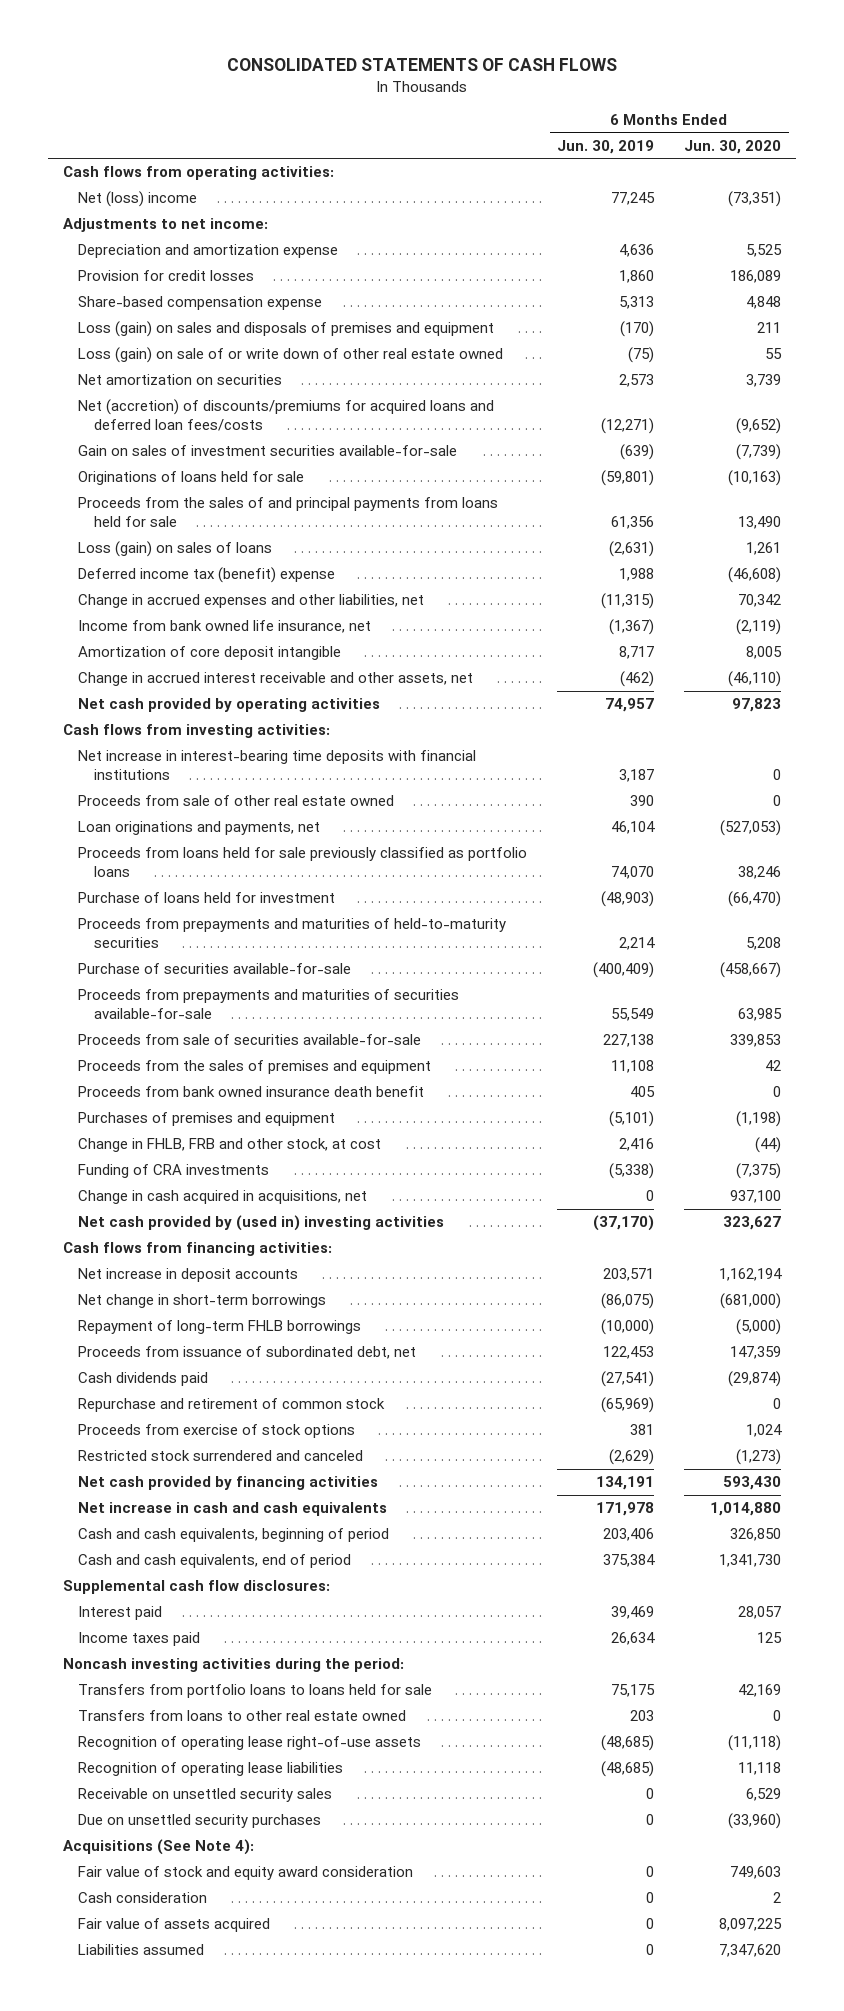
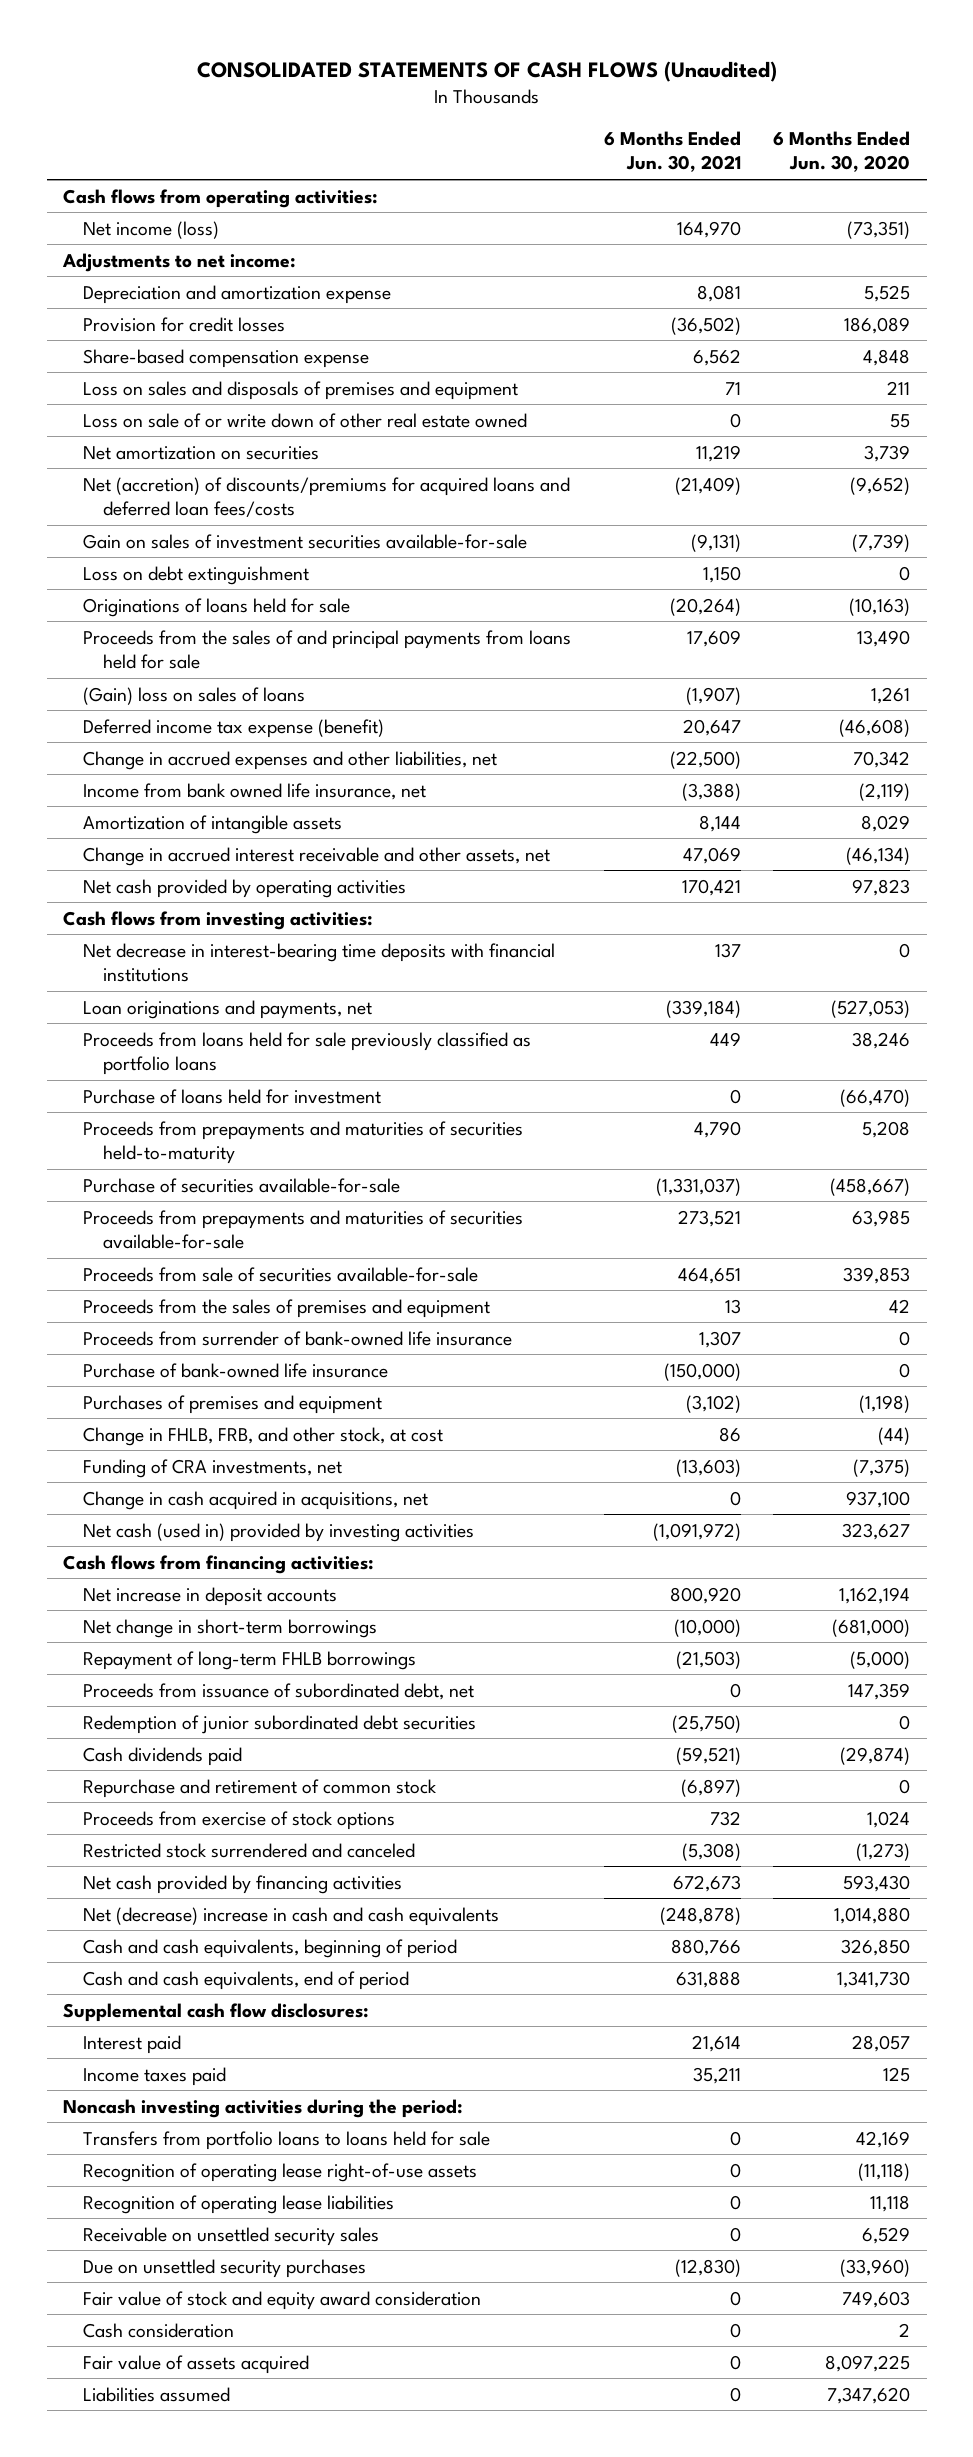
- CONSOLIDATED STATEMENTS OF CASH FLOWS
+ CONSOLIDATED STATEMENTS OF CASH FLOWS (Unaudited)
- | 6 Months Ended Jun. 30, 2019 | 6 Months Ended Jun. 30, 2020
+ | 6 Months Ended Jun. 30, 2021 | 6 Months Ended Jun. 30, 2020
- Net (loss) income | 77,245 | (73,351)
+ Net income (loss) | 164,970 | (73,351)
- Loss (gain) on sales and disposals of premises and equipment | (170) | 211
- Loss (gain) on sale of or write down of other real estate owned | (75) | 55
+ Loss on sales and disposals of premises and equipment | 71 | 211
+ Loss on sale of or write down of other real estate owned | 0 | 55
+ Loss on debt extinguishment | 1,150 | 0
- Loss (gain) on sales of loans | (2,631) | 1,261
- Deferred income tax (benefit) expense | 1,988 | (46,608)
+ (Gain) loss on sales of loans | (1,907) | 1,261
+ Deferred income tax expense (benefit) | 20,647 | (46,608)
- Amortization of core deposit intangible | 8,717 | 8,005
- Change in accrued interest receivable and other assets, net | (462) | (46,110)
+ Amortization of intangible assets | 8,144 | 8,029
+ Change in accrued interest receivable and other assets, net | 47,069 | (46,134)
- Net increase in interest-bearing time deposits with financial institutions | 3,187 | 0
- Proceeds from sale of other real estate owned | 390 | 0
+ Net decrease in interest-bearing time deposits with financial institutions | 137 | 0
- Proceeds from prepayments and maturities of held-to-maturity securities | 2,214 | 5,208
+ Proceeds from prepayments and maturities of securities held-to-maturity | 4,790 | 5,208
- Proceeds from bank owned insurance death benefit | 405 | 0
+ Proceeds from surrender of bank-owned life insurance | 1,307 | 0
+ Purchase of bank-owned life insurance | (150,000) | 0
- Change in FHLB, FRB and other stock, at cost | 2,416 | (44)
- Funding of CRA investments | (5,338) | (7,375)
+ Change in FHLB, FRB, and other stock, at cost | 86 | (44)
+ Funding of CRA investments, net | (13,603) | (7,375)
- Net cash provided by (used in) investing activities | (37,170) | 323,627
+ Net cash (used in) provided by investing activities | (1,091,972) | 323,627
+ Redemption of junior subordinated debt securities | (25,750) | 0
- Net increase in cash and cash equivalents | 171,978 | 1,014,880
+ Net (decrease) increase in cash and cash equivalents | (248,878) | 1,014,880
- Transfers from loans to other real estate owned | 203 | 0
- Acquisitions (See Note 4):

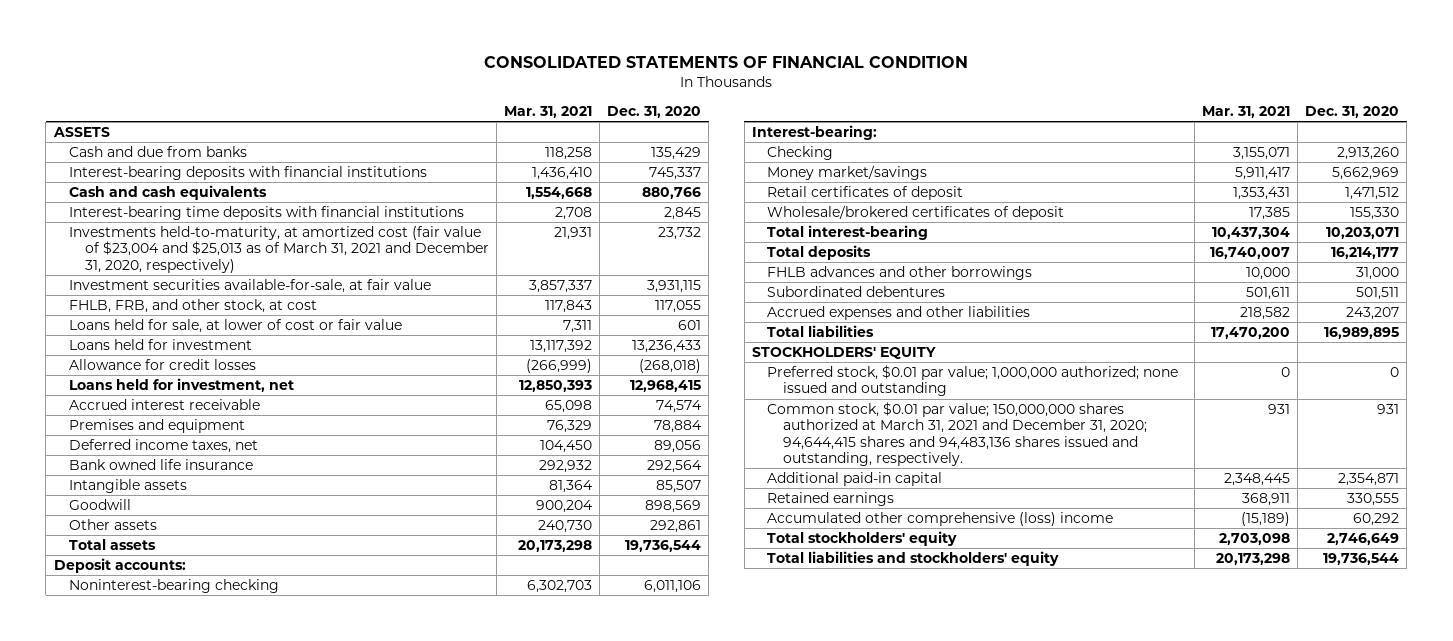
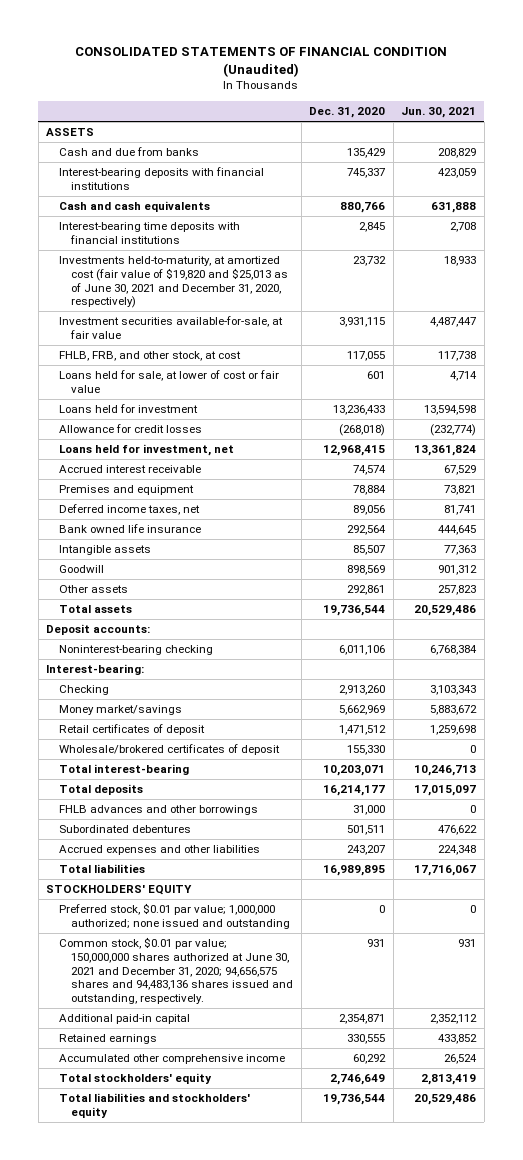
- CONSOLIDATED STATEMENTS OF FINANCIAL CONDITION
+ CONSOLIDATED STATEMENTS OF FINANCIAL CONDITION (Unaudited)
- | Mar. 31, 2021 | Dec. 31, 2020
+ | Dec. 31, 2020 | Jun. 30, 2021
- Investments held-to-maturity, at amortized cost (fair value of $23,004 and $25,013 as of March 31, 2021 and December 31, 2020, respectively) | 21,931 | 23,732
+ Investments held-to-maturity, at amortized cost (fair value of $19,820 and $25,013 as of June 30, 2021 and December 31, 2020, respectively) | 23,732 | 18,933
- Common stock, $0.01 par value; 150,000,000 shares authorized at March 31, 2021 and December 31, 2020; 94,644,415 shares and 94,483,136 shares issued and outstanding, respectively. | 931 | 931
+ Common stock, $0.01 par value; 150,000,000 shares authorized at June 30, 2021 and December 31, 2020; 94,656,575 shares and 94,483,136 shares issued and outstanding, respectively. | 931 | 931
- Accumulated other comprehensive (loss) income | (15,189) | 60,292
+ Accumulated other comprehensive income | 60,292 | 26,524

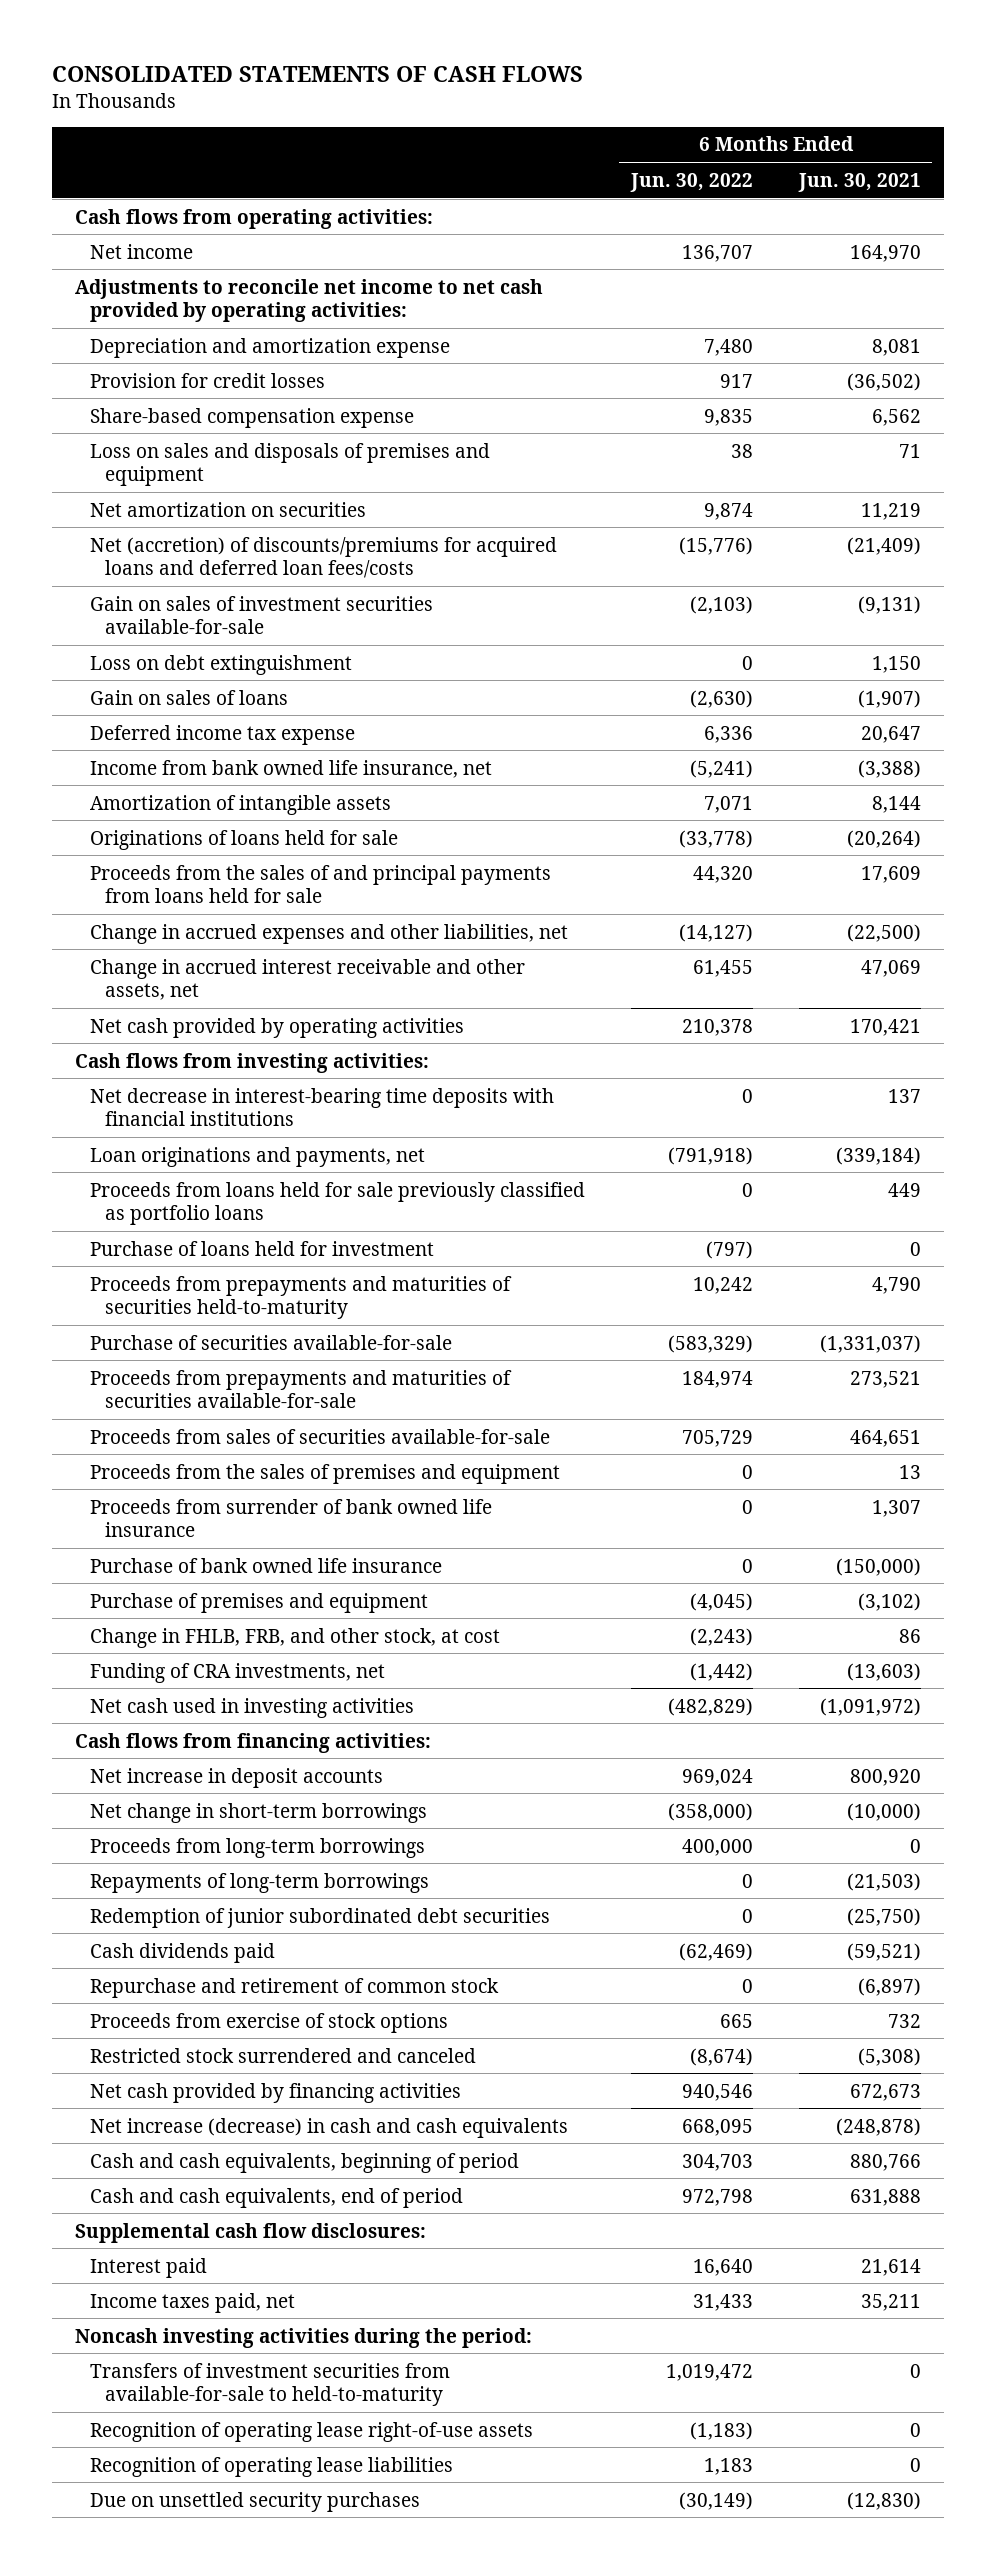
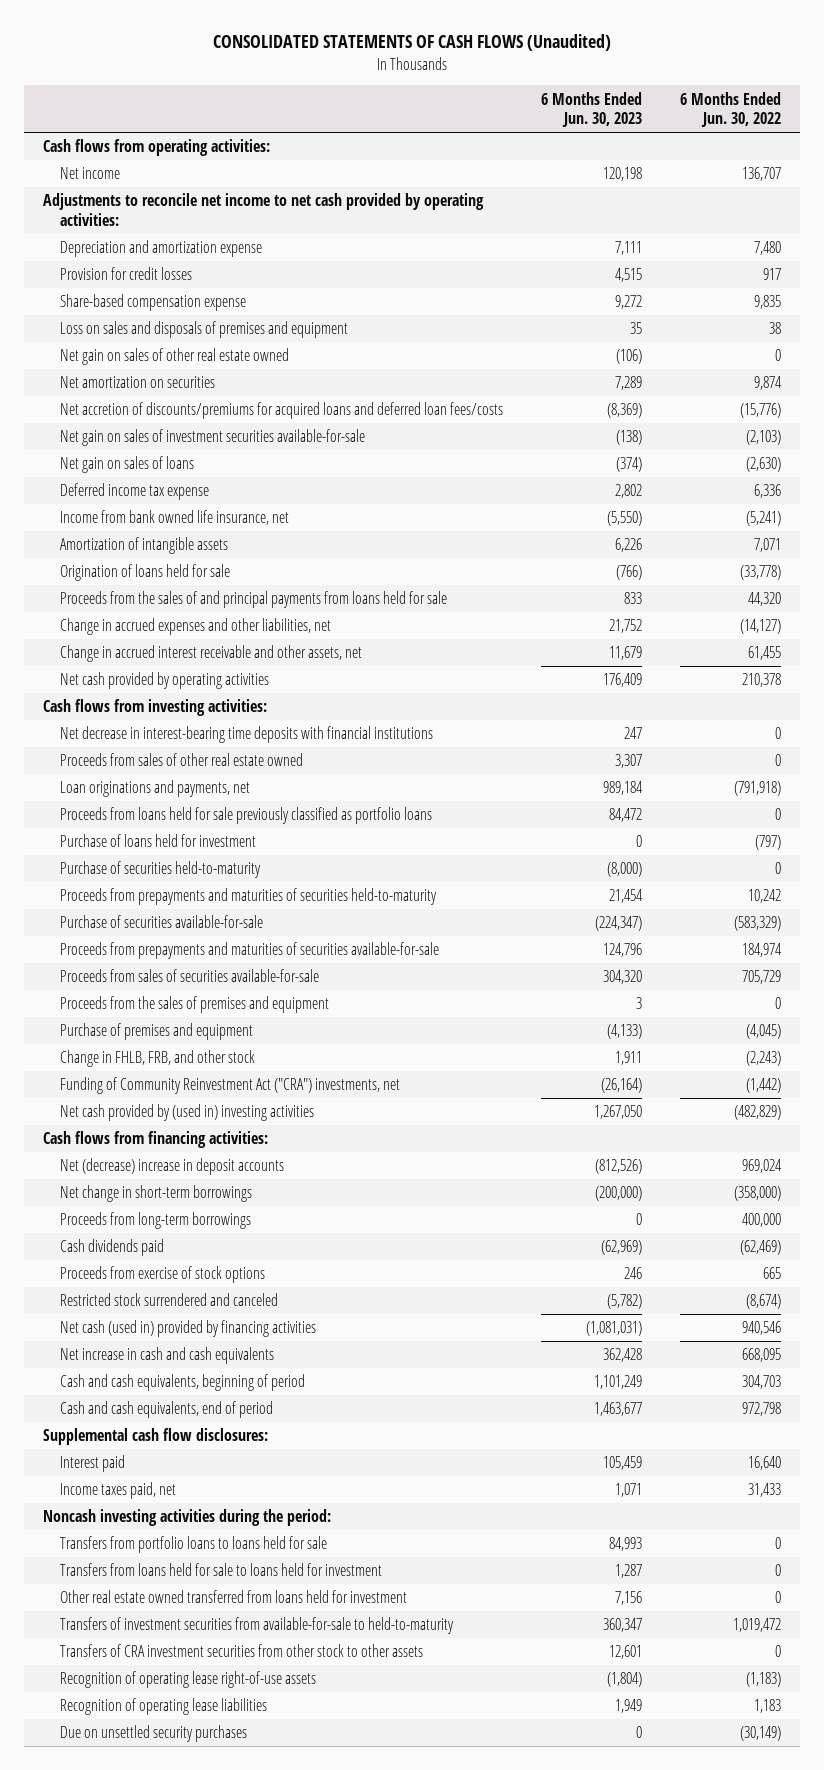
- CONSOLIDATED STATEMENTS OF CASH FLOWS
+ CONSOLIDATED STATEMENTS OF CASH FLOWS (Unaudited)
- | 6 Months Ended Jun. 30, 2022 | 6 Months Ended Jun. 30, 2021
+ | 6 Months Ended Jun. 30, 2023 | 6 Months Ended Jun. 30, 2022
+ Net gain on sales of other real estate owned | (106) | 0
- Net (accretion) of discounts/premiums for acquired loans and deferred loan fees/costs | (15,776) | (21,409)
- Gain on sales of investment securities available-for-sale | (2,103) | (9,131)
- Loss on debt extinguishment | 0 | 1,150
- Gain on sales of loans | (2,630) | (1,907)
+ Net accretion of discounts/premiums for acquired loans and deferred loan fees/costs | (8,369) | (15,776)
+ Net gain on sales of investment securities available-for-sale | (138) | (2,103)
+ Net gain on sales of loans | (374) | (2,630)
- Originations of loans held for sale | (33,778) | (20,264)
+ Origination of loans held for sale | (766) | (33,778)
+ Proceeds from sales of other real estate owned | 3,307 | 0
+ Purchase of securities held-to-maturity | (8,000) | 0
- Proceeds from surrender of bank owned life insurance | 0 | 1,307
- Purchase of bank owned life insurance | 0 | (150,000)
- Change in FHLB, FRB, and other stock, at cost | (2,243) | 86
- Funding of CRA investments, net | (1,442) | (13,603)
- Net cash used in investing activities | (482,829) | (1,091,972)
+ Change in FHLB, FRB, and other stock | 1,911 | (2,243)
+ Funding of Community Reinvestment Act ("CRA") investments, net | (26,164) | (1,442)
+ Net cash provided by (used in) investing activities | 1,267,050 | (482,829)
- Net increase in deposit accounts | 969,024 | 800,920
+ Net (decrease) increase in deposit accounts | (812,526) | 969,024
- Repayments of long-term borrowings | 0 | (21,503)
- Redemption of junior subordinated debt securities | 0 | (25,750)
- Repurchase and retirement of common stock | 0 | (6,897)
- Net cash provided by financing activities | 940,546 | 672,673
- Net increase (decrease) in cash and cash equivalents | 668,095 | (248,878)
+ Net cash (used in) provided by financing activities | (1,081,031) | 940,546
+ Net increase in cash and cash equivalents | 362,428 | 668,095
+ Transfers from portfolio loans to loans held for sale | 84,993 | 0
+ Transfers from loans held for sale to loans held for investment | 1,287 | 0
+ Other real estate owned transferred from loans held for investment | 7,156 | 0
+ Transfers of CRA investment securities from other stock to other assets | 12,601 | 0

